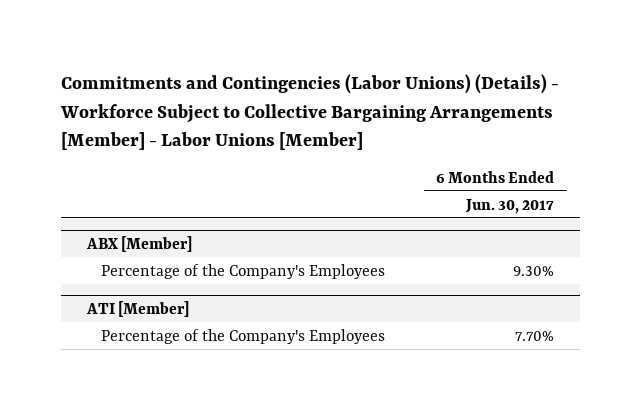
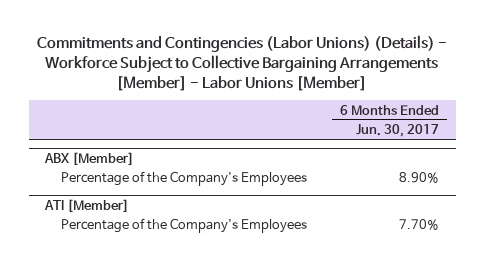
@ ABX [Member]
- Percentage of the Company's Employees | 9.30%
+ Percentage of the Company's Employees | 8.90%

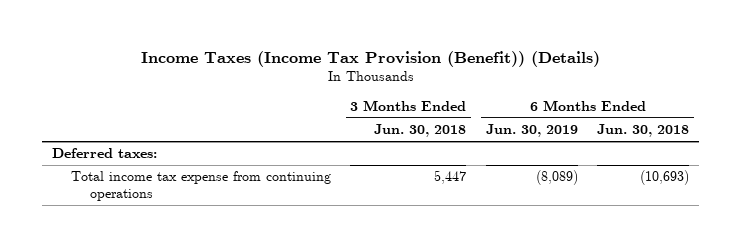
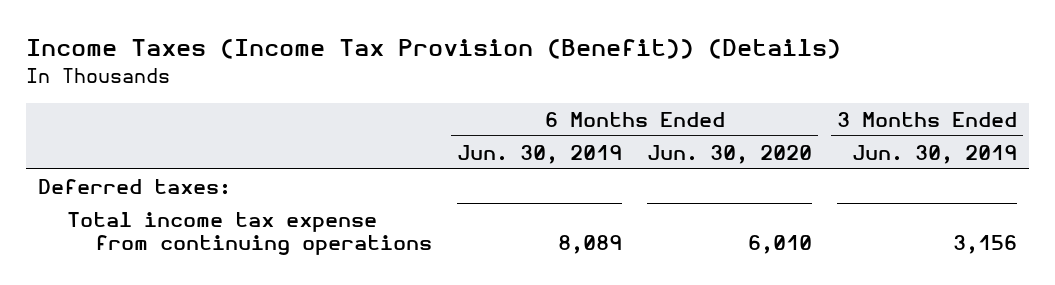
- | 3 Months Ended Jun. 30, 2018 | 6 Months Ended Jun. 30, 2019 | 6 Months Ended Jun. 30, 2018
+ | 6 Months Ended Jun. 30, 2019 | 6 Months Ended Jun. 30, 2020 | 3 Months Ended Jun. 30, 2019
- Total income tax expense from continuing operations | 5,447 | (8,089) | (10,693)
+ Total income tax expense from continuing operations | 8,089 | 6,010 | 3,156

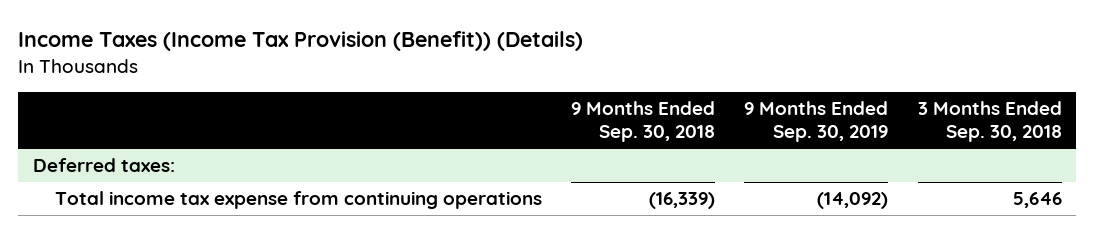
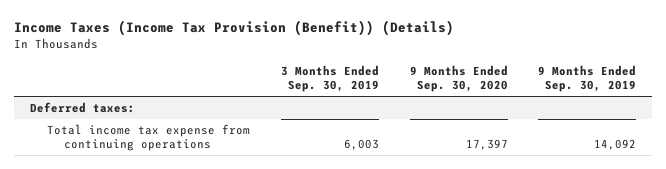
- | 9 Months Ended Sep. 30, 2018 | 9 Months Ended Sep. 30, 2019 | 3 Months Ended Sep. 30, 2018
+ | 3 Months Ended Sep. 30, 2019 | 9 Months Ended Sep. 30, 2020 | 9 Months Ended Sep. 30, 2019
- Total income tax expense from continuing operations | (16,339) | (14,092) | 5,646
+ Total income tax expense from continuing operations | 6,003 | 17,397 | 14,092

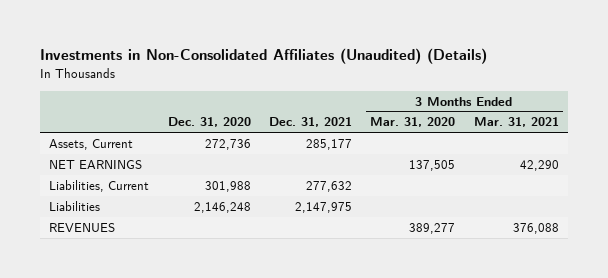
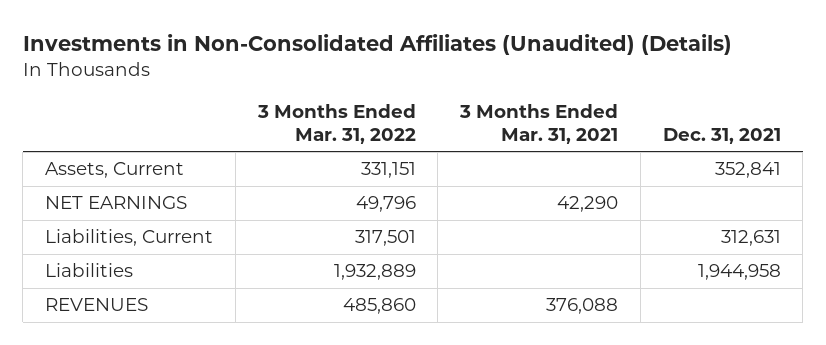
- | Dec. 31, 2020 | Dec. 31, 2021 | 3 Months Ended Mar. 31, 2020 | 3 Months Ended Mar. 31, 2021
+ | 3 Months Ended Mar. 31, 2022 | 3 Months Ended Mar. 31, 2021 | Dec. 31, 2021
- Assets, Current | 272,736 | 285,177 | |
+ Assets, Current | 331,151 | | 352,841
- Liabilities, Current | 301,988 | 277,632 | |
- Liabilities | 2,146,248 | 2,147,975 | |
+ Liabilities, Current | 317,501 | | 312,631
+ Liabilities | 1,932,889 | | 1,944,958

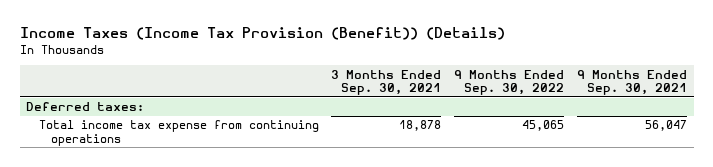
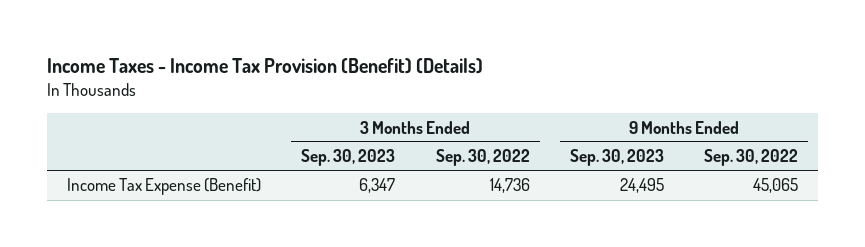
- Income Taxes (Income Tax Provision (Benefit)) (Details)
+ Income Taxes - Income Tax Provision (Benefit) (Details)
- | 3 Months Ended Sep. 30, 2021 | 9 Months Ended Sep. 30, 2022 | 9 Months Ended Sep. 30, 2021
+ | 3 Months Ended Sep. 30, 2023 | 3 Months Ended Sep. 30, 2022 | 9 Months Ended Sep. 30, 2023 | 9 Months Ended Sep. 30, 2022
- Deferred taxes:
- Total income tax expense from continuing operations | 18,878 | 45,065 | 56,047
+ Income Tax Expense (Benefit) | 6,347 | 14,736 | 24,495 | 45,065

